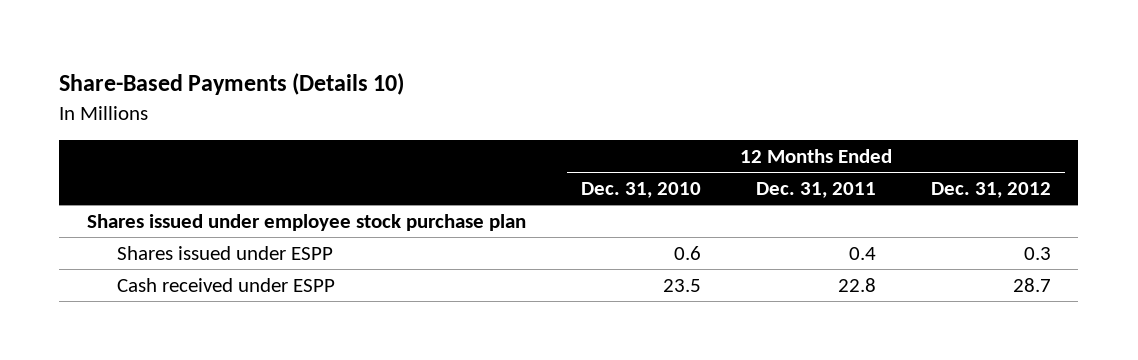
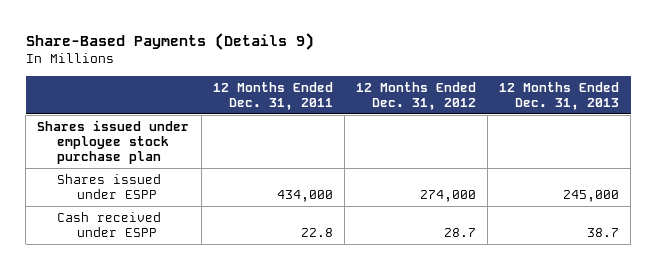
- Share-Based Payments (Details 10)
+ Share-Based Payments (Details 9)
- | 12 Months Ended Dec. 31, 2010 | 12 Months Ended Dec. 31, 2011 | 12 Months Ended Dec. 31, 2012
+ | 12 Months Ended Dec. 31, 2011 | 12 Months Ended Dec. 31, 2012 | 12 Months Ended Dec. 31, 2013
- Shares issued under ESPP | 0.6 | 0.4 | 0.3
+ Shares issued under ESPP | 434,000 | 274,000 | 245,000

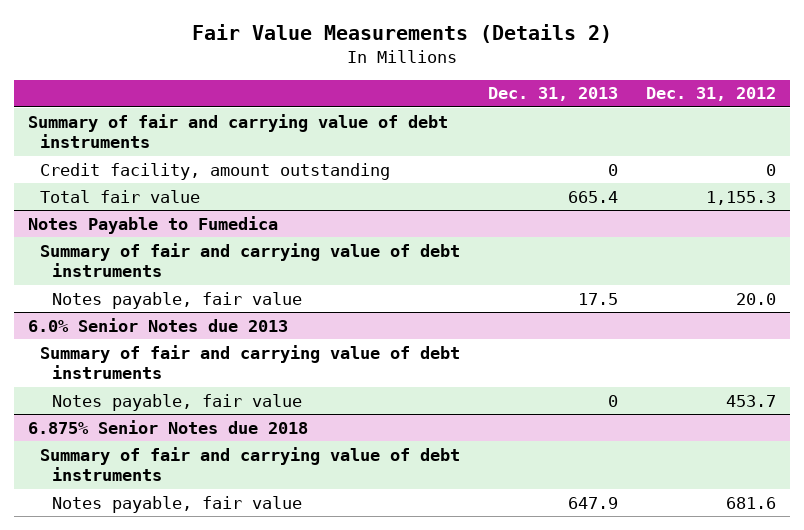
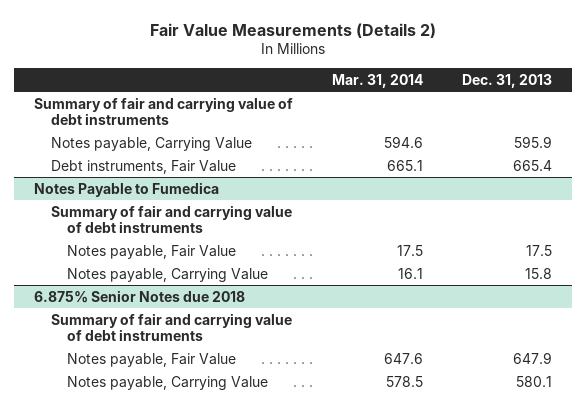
- | Dec. 31, 2013 | Dec. 31, 2012
+ | Mar. 31, 2014 | Dec. 31, 2013
- Credit facility, amount outstanding | 0 | 0
- Total fair value | 665.4 | 1,155.3
+ Notes payable, Carrying Value | 594.6 | 595.9
+ Debt instruments, Fair Value | 665.1 | 665.4
@ Notes Payable to Fumedica
- Notes payable, fair value | 17.5 | 20.0
- 6.0% Senior Notes due 2013
- Summary of fair and carrying value of debt instruments
- Notes payable, fair value | 0 | 453.7
@ Notes Payable to Fumedica
+ Notes payable, Fair Value | 17.5 | 17.5
+ Notes payable, Carrying Value | 16.1 | 15.8
@ 6.875% Senior Notes due 2018
- Notes payable, fair value | 647.9 | 681.6
+ Notes payable, Fair Value | 647.6 | 647.9
+ Notes payable, Carrying Value | 578.5 | 580.1

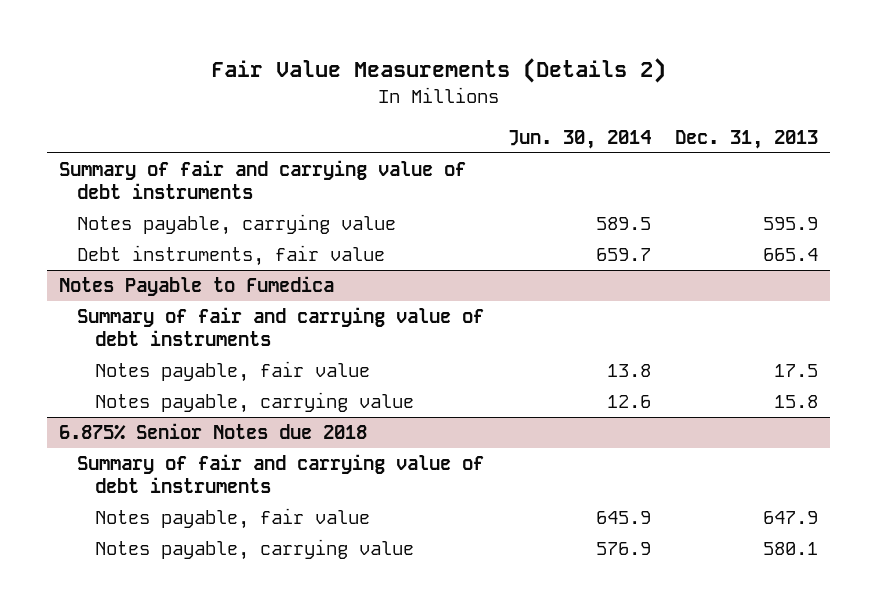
- | Mar. 31, 2014 | Dec. 31, 2013
+ | Jun. 30, 2014 | Dec. 31, 2013
- Notes payable, Carrying Value | 594.6 | 595.9
- Debt instruments, Fair Value | 665.1 | 665.4
+ Notes payable, carrying value | 589.5 | 595.9
+ Debt instruments, fair value | 659.7 | 665.4
@ Notes Payable to Fumedica
- Notes payable, Fair Value | 17.5 | 17.5
- Notes payable, Carrying Value | 16.1 | 15.8
+ Notes payable, fair value | 13.8 | 17.5
+ Notes payable, carrying value | 12.6 | 15.8
@ 6.875% Senior Notes due 2018
- Notes payable, Fair Value | 647.6 | 647.9
- Notes payable, Carrying Value | 578.5 | 580.1
+ Notes payable, fair value | 645.9 | 647.9
+ Notes payable, carrying value | 576.9 | 580.1

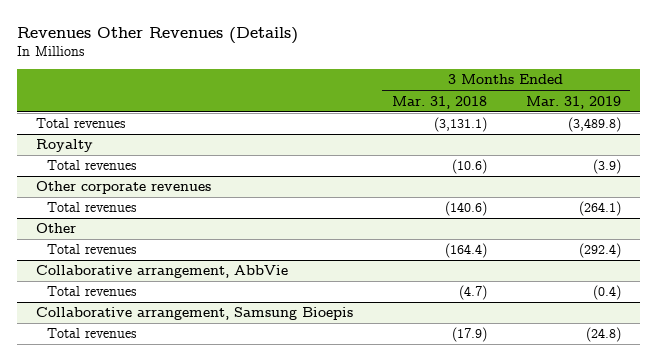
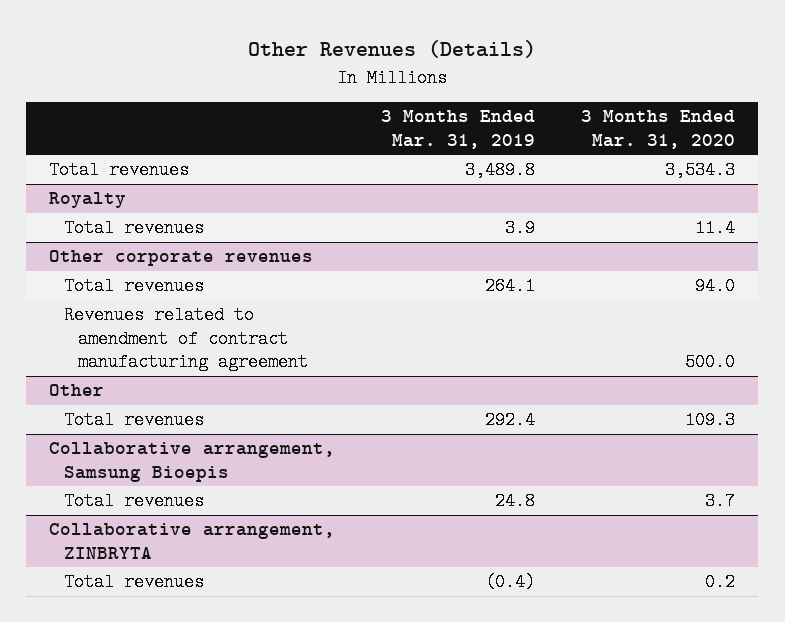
- Revenues Other Revenues (Details)
+ Other Revenues (Details)
- | 3 Months Ended Mar. 31, 2018 | 3 Months Ended Mar. 31, 2019
+ | 3 Months Ended Mar. 31, 2019 | 3 Months Ended Mar. 31, 2020
- Total revenues | (3,131.1) | (3,489.8)
+ Total revenues | 3,489.8 | 3,534.3
@ Royalty
- Total revenues | (10.6) | (3.9)
+ Total revenues | 3.9 | 11.4
@ Other corporate revenues
- Total revenues | (140.6) | (264.1)
+ Total revenues | 264.1 | 94.0
+ Revenues related to amendment of contract manufacturing agreement | | 500.0
@ Other
- Total revenues | (164.4) | (292.4)
- Collaborative arrangement, AbbVie
- Total revenues | (4.7) | (0.4)
@ Other
+ Total revenues | 292.4 | 109.3
@ Collaborative arrangement, Samsung Bioepis
- Total revenues | (17.9) | (24.8)
+ Total revenues | 24.8 | 3.7
+ Collaborative arrangement, ZINBRYTA
+ Total revenues | (0.4) | 0.2

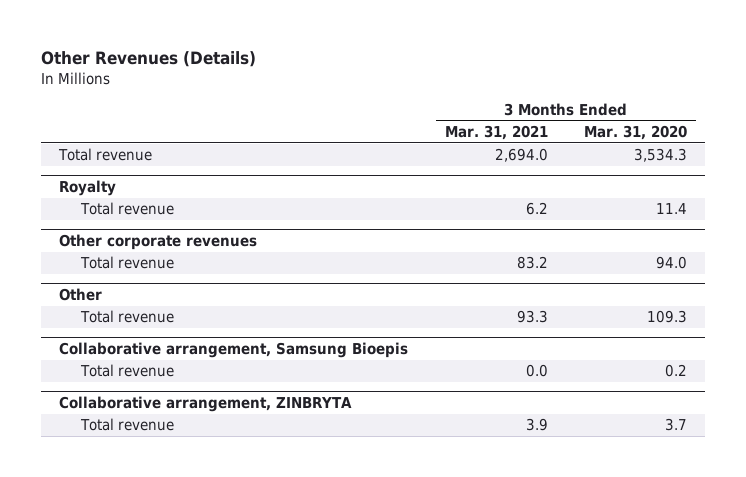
- | 3 Months Ended Mar. 31, 2019 | 3 Months Ended Mar. 31, 2020
+ | 3 Months Ended Mar. 31, 2021 | 3 Months Ended Mar. 31, 2020
- Total revenues | 3,489.8 | 3,534.3
+ Total revenue | 2,694.0 | 3,534.3
@ Royalty
- Total revenues | 3.9 | 11.4
+ Total revenue | 6.2 | 11.4
@ Other corporate revenues
- Total revenues | 264.1 | 94.0
- Revenues related to amendment of contract manufacturing agreement | | 500.0
+ Total revenue | 83.2 | 94.0
@ Other
- Total revenues | 292.4 | 109.3
+ Total revenue | 93.3 | 109.3
@ Collaborative arrangement, Samsung Bioepis
- Total revenues | 24.8 | 3.7
+ Total revenue | 0.0 | 0.2
@ Collaborative arrangement, ZINBRYTA
- Total revenues | (0.4) | 0.2
+ Total revenue | 3.9 | 3.7

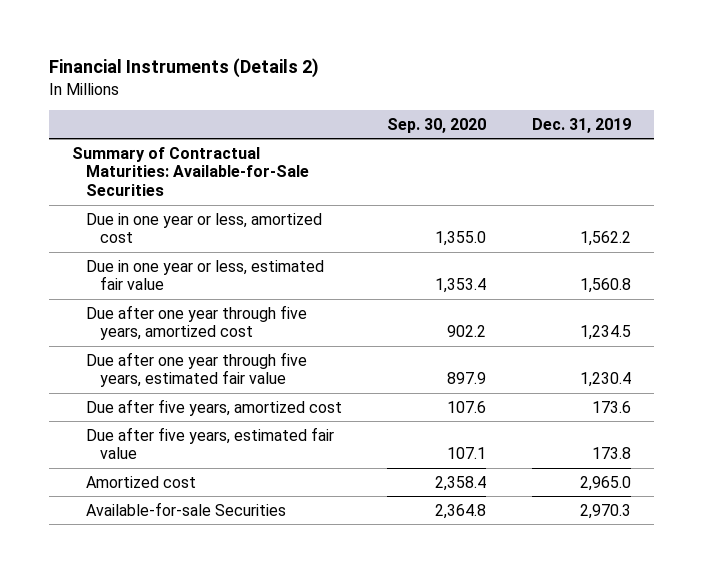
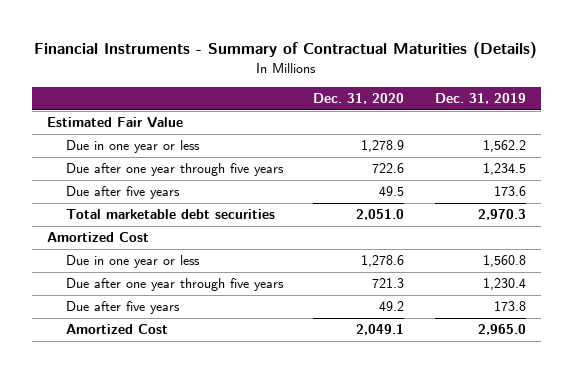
- Financial Instruments (Details 2)
+ Financial Instruments - Summary of Contractual Maturities (Details)
- | Sep. 30, 2020 | Dec. 31, 2019
+ | Dec. 31, 2020 | Dec. 31, 2019
- Summary of Contractual Maturities: Available-for-Sale Securities
- Due in one year or less, amortized cost | 1,355.0 | 1,562.2
- Due in one year or less, estimated fair value | 1,353.4 | 1,560.8
- Due after one year through five years, amortized cost | 902.2 | 1,234.5
- Due after one year through five years, estimated fair value | 897.9 | 1,230.4
- Due after five years, amortized cost | 107.6 | 173.6
- Due after five years, estimated fair value | 107.1 | 173.8
- Amortized cost | 2,358.4 | 2,965.0
- Available-for-sale Securities | 2,364.8 | 2,970.3
+ Estimated Fair Value
+ Due in one year or less | 1,278.9 | 1,562.2
+ Due after one year through five years | 722.6 | 1,234.5
+ Due after five years | 49.5 | 173.6
+ Total marketable debt securities | 2,051.0 | 2,970.3
+ Amortized Cost
+ Due in one year or less | 1,278.6 | 1,560.8
+ Due after one year through five years | 721.3 | 1,230.4
+ Due after five years | 49.2 | 173.8
+ Amortized Cost | 2,049.1 | 2,965.0

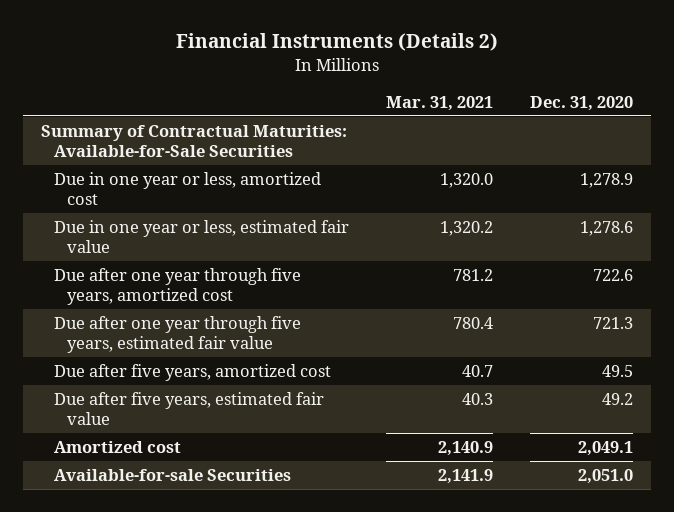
- Financial Instruments - Summary of Contractual Maturities (Details)
+ Financial Instruments (Details 2)
- | Dec. 31, 2020 | Dec. 31, 2019
+ | Mar. 31, 2021 | Dec. 31, 2020
- Estimated Fair Value
- Due in one year or less | 1,278.9 | 1,562.2
- Due after one year through five years | 722.6 | 1,234.5
- Due after five years | 49.5 | 173.6
- Total marketable debt securities | 2,051.0 | 2,970.3
- Amortized Cost
- Due in one year or less | 1,278.6 | 1,560.8
- Due after one year through five years | 721.3 | 1,230.4
- Due after five years | 49.2 | 173.8
- Amortized Cost | 2,049.1 | 2,965.0
+ Summary of Contractual Maturities: Available-for-Sale Securities
+ Due in one year or less, amortized cost | 1,320.0 | 1,278.9
+ Due in one year or less, estimated fair value | 1,320.2 | 1,278.6
+ Due after one year through five years, amortized cost | 781.2 | 722.6
+ Due after one year through five years, estimated fair value | 780.4 | 721.3
+ Due after five years, amortized cost | 40.7 | 49.5
+ Due after five years, estimated fair value | 40.3 | 49.2
+ Amortized cost | 2,140.9 | 2,049.1
+ Available-for-sale Securities | 2,141.9 | 2,051.0

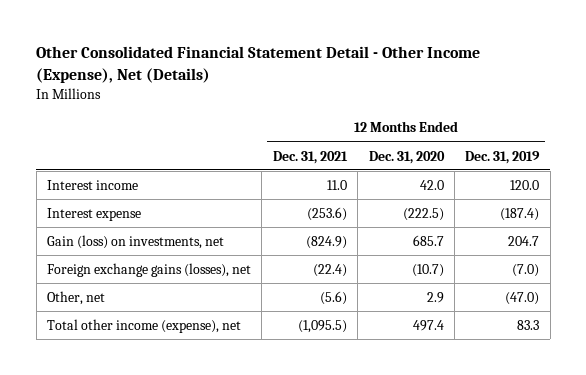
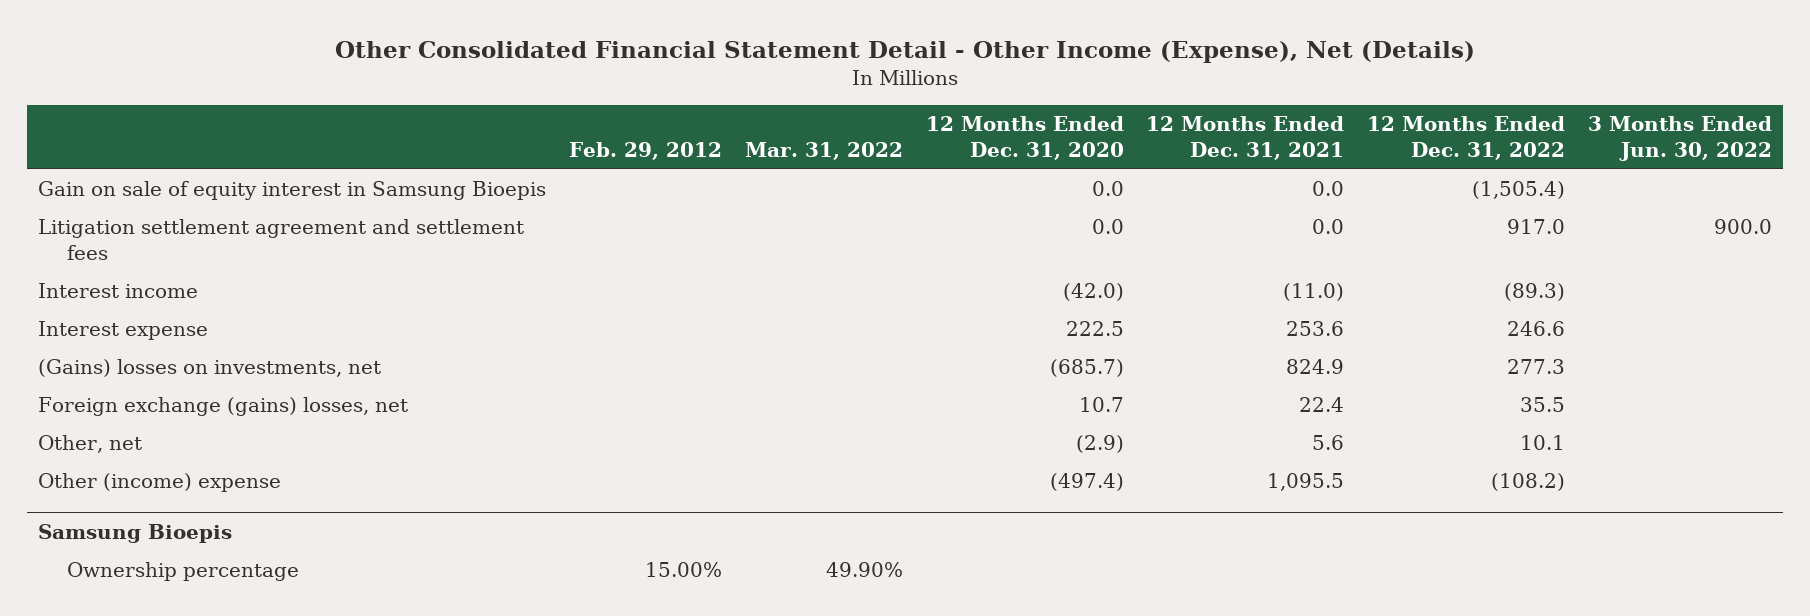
- | 12 Months Ended Dec. 31, 2021 | 12 Months Ended Dec. 31, 2020 | 12 Months Ended Dec. 31, 2019
+ | Feb. 29, 2012 | Mar. 31, 2022 | 12 Months Ended Dec. 31, 2020 | 12 Months Ended Dec. 31, 2021 | 12 Months Ended Dec. 31, 2022 | 3 Months Ended Jun. 30, 2022
- Interest income | 11.0 | 42.0 | 120.0
- Interest expense | (253.6) | (222.5) | (187.4)
- Gain (loss) on investments, net | (824.9) | 685.7 | 204.7
- Foreign exchange gains (losses), net | (22.4) | (10.7) | (7.0)
- Other, net | (5.6) | 2.9 | (47.0)
- Total other income (expense), net | (1,095.5) | 497.4 | 83.3
+ Gain on sale of equity interest in Samsung Bioepis | | | 0.0 | 0.0 | (1,505.4) |
+ Litigation settlement agreement and settlement fees | | | 0.0 | 0.0 | 917.0 | 900.0
+ Interest income | | | (42.0) | (11.0) | (89.3) |
+ Interest expense | | | 222.5 | 253.6 | 246.6 |
+ (Gains) losses on investments, net | | | (685.7) | 824.9 | 277.3 |
+ Foreign exchange (gains) losses, net | | | 10.7 | 22.4 | 35.5 |
+ Other, net | | | (2.9) | 5.6 | 10.1 |
+ Other (income) expense | | | (497.4) | 1,095.5 | (108.2) |
+ Samsung Bioepis
+ Ownership percentage | 15.00% | 49.90% | | | |

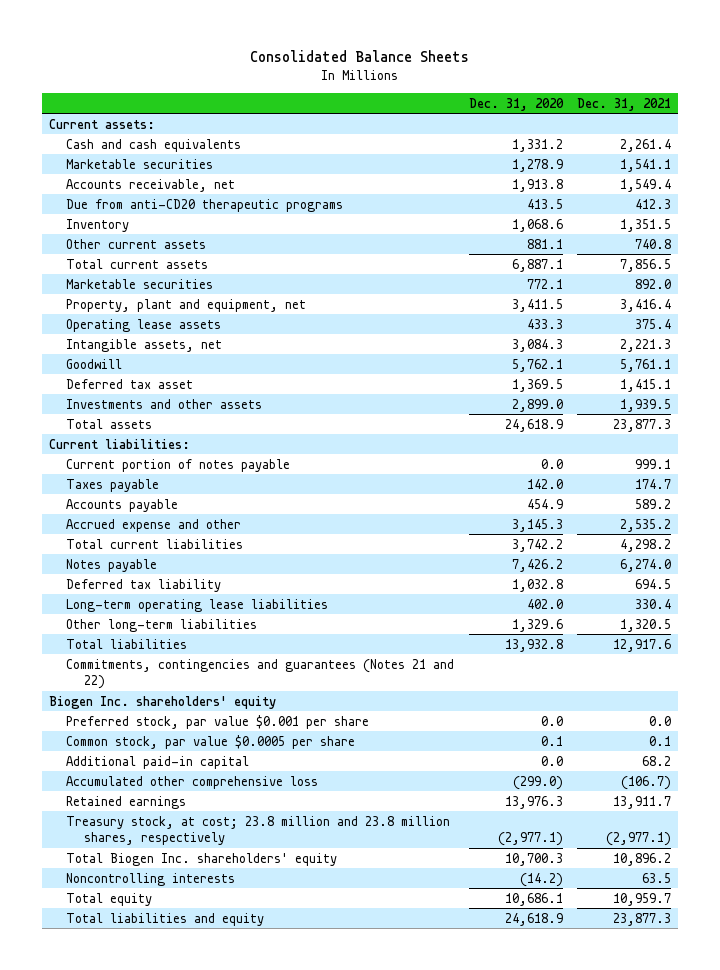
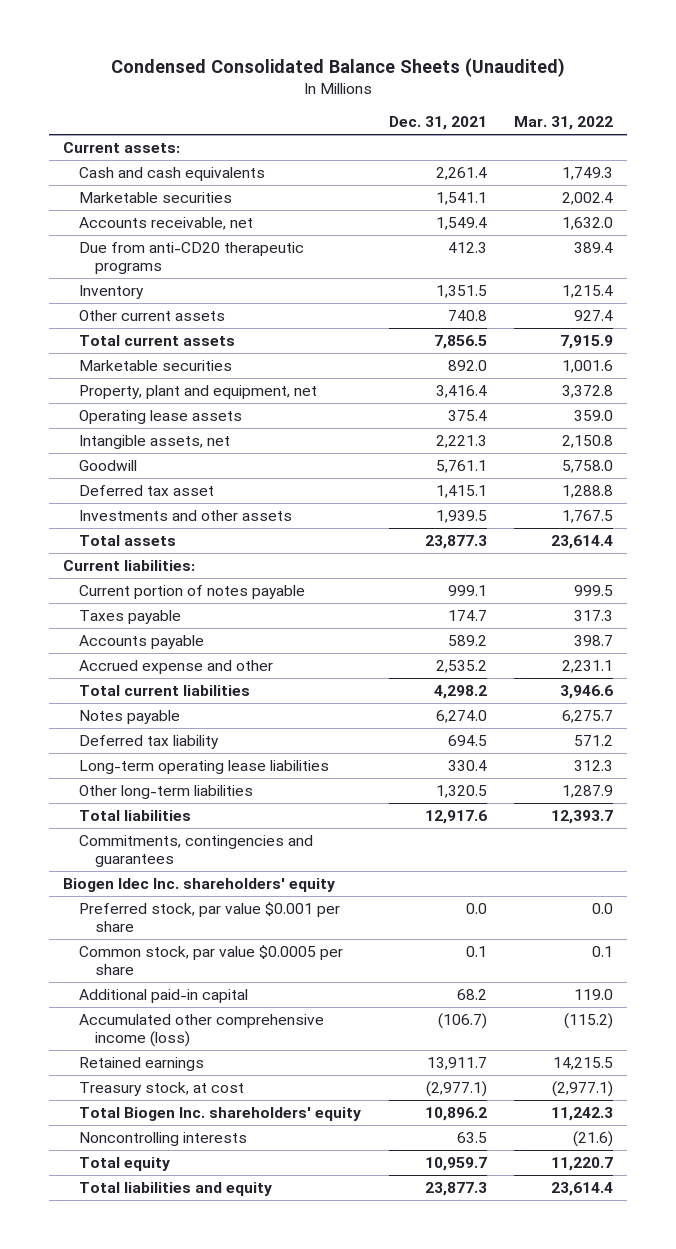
- Consolidated Balance Sheets
+ Condensed Consolidated Balance Sheets (Unaudited)
- | Dec. 31, 2020 | Dec. 31, 2021
+ | Dec. 31, 2021 | Mar. 31, 2022
- Commitments, contingencies and guarantees (Notes 21 and 22)
- Biogen Inc. shareholders' equity
+ Commitments, contingencies and guarantees
+ Biogen Idec Inc. shareholders' equity
- Accumulated other comprehensive loss | (299.0) | (106.7)
+ Accumulated other comprehensive income (loss) | (106.7) | (115.2)
- Treasury stock, at cost; 23.8 million and 23.8 million shares, respectively | (2,977.1) | (2,977.1)
+ Treasury stock, at cost | (2,977.1) | (2,977.1)

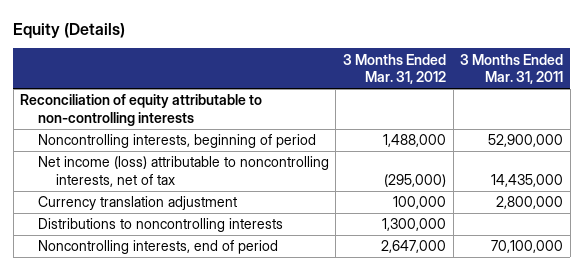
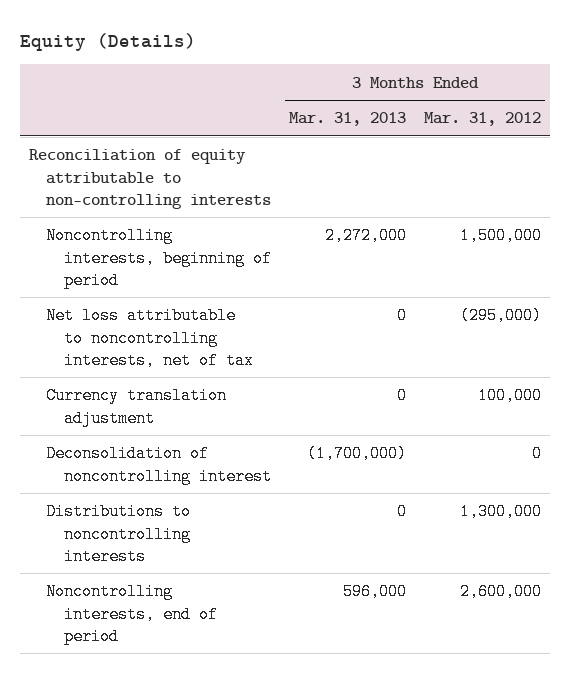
- | 3 Months Ended Mar. 31, 2012 | 3 Months Ended Mar. 31, 2011
+ | 3 Months Ended Mar. 31, 2013 | 3 Months Ended Mar. 31, 2012
- Noncontrolling interests, beginning of period | 1,488,000 | 52,900,000
- Net income (loss) attributable to noncontrolling interests, net of tax | (295,000) | 14,435,000
+ Noncontrolling interests, beginning of period | 2,272,000 | 1,500,000
+ Net loss attributable to noncontrolling interests, net of tax | 0 | (295,000)
+ Deconsolidation of noncontrolling interest | (1,700,000) | 0
- Noncontrolling interests, end of period | 2,647,000 | 70,100,000
+ Noncontrolling interests, end of period | 596,000 | 2,600,000

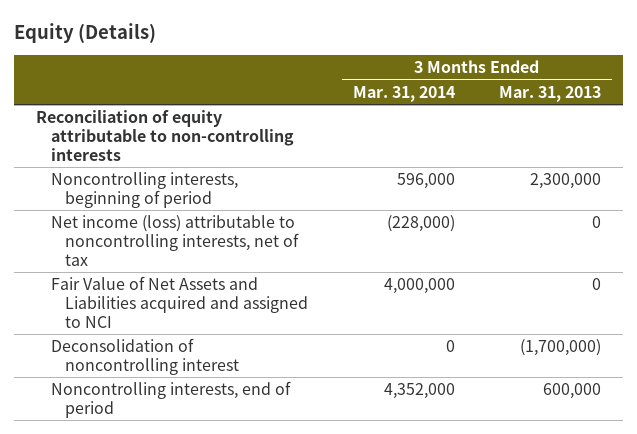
- | 3 Months Ended Mar. 31, 2013 | 3 Months Ended Mar. 31, 2012
+ | 3 Months Ended Mar. 31, 2014 | 3 Months Ended Mar. 31, 2013
- Noncontrolling interests, beginning of period | 2,272,000 | 1,500,000
- Net loss attributable to noncontrolling interests, net of tax | 0 | (295,000)
- Currency translation adjustment | 0 | 100,000
+ Noncontrolling interests, beginning of period | 596,000 | 2,300,000
+ Net income (loss) attributable to noncontrolling interests, net of tax | (228,000) | 0
+ Fair Value of Net Assets and Liabilities acquired and assigned to NCI | 4,000,000 | 0
- Distributions to noncontrolling interests | 0 | 1,300,000
- Noncontrolling interests, end of period | 596,000 | 2,600,000
+ Noncontrolling interests, end of period | 4,352,000 | 600,000

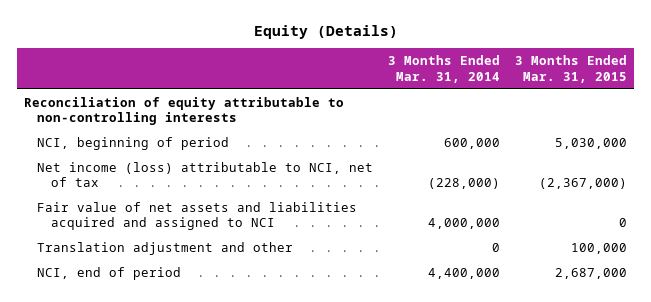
- | 3 Months Ended Mar. 31, 2014 | 3 Months Ended Mar. 31, 2013
+ | 3 Months Ended Mar. 31, 2014 | 3 Months Ended Mar. 31, 2015
- Noncontrolling interests, beginning of period | 596,000 | 2,300,000
- Net income (loss) attributable to noncontrolling interests, net of tax | (228,000) | 0
- Fair Value of Net Assets and Liabilities acquired and assigned to NCI | 4,000,000 | 0
- Deconsolidation of noncontrolling interest | 0 | (1,700,000)
- Noncontrolling interests, end of period | 4,352,000 | 600,000
+ NCI, beginning of period | 600,000 | 5,030,000
+ Net income (loss) attributable to NCI, net of tax | (228,000) | (2,367,000)
+ Fair value of net assets and liabilities acquired and assigned to NCI | 4,000,000 | 0
+ Translation adjustment and other | 0 | 100,000
+ NCI, end of period | 4,400,000 | 2,687,000

